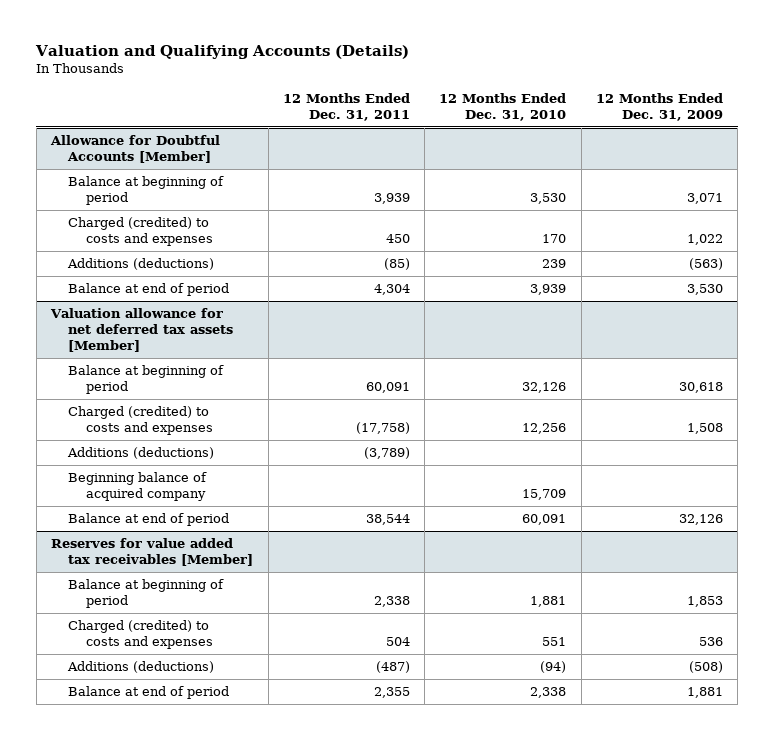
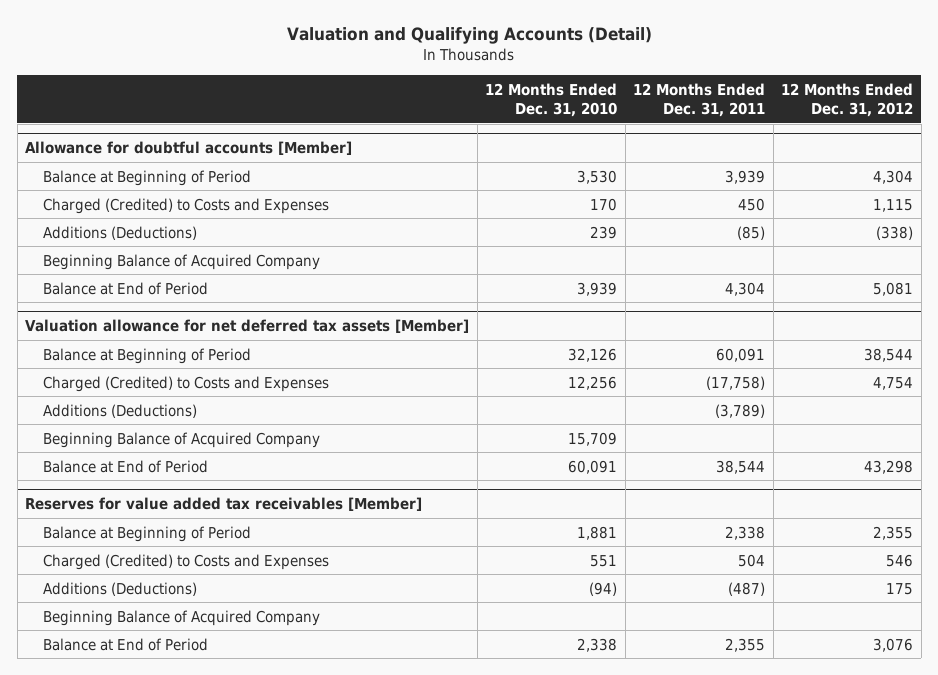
- Valuation and Qualifying Accounts (Details)
+ Valuation and Qualifying Accounts (Detail)
- | 12 Months Ended Dec. 31, 2011 | 12 Months Ended Dec. 31, 2010 | 12 Months Ended Dec. 31, 2009
+ | 12 Months Ended Dec. 31, 2010 | 12 Months Ended Dec. 31, 2011 | 12 Months Ended Dec. 31, 2012
- Allowance for Doubtful Accounts [Member]
- Balance at beginning of period | 3,939 | 3,530 | 3,071
- Charged (credited) to costs and expenses | 450 | 170 | 1,022
- Additions (deductions) | (85) | 239 | (563)
- Balance at end of period | 4,304 | 3,939 | 3,530
+ Allowance for doubtful accounts [Member]
+ Balance at Beginning of Period | 3,530 | 3,939 | 4,304
+ Charged (Credited) to Costs and Expenses | 170 | 450 | 1,115
+ Additions (Deductions) | 239 | (85) | (338)
+ Beginning Balance of Acquired Company
+ Balance at End of Period | 3,939 | 4,304 | 5,081
@ Valuation allowance for net deferred tax assets [Member]
- Balance at beginning of period | 60,091 | 32,126 | 30,618
- Charged (credited) to costs and expenses | (17,758) | 12,256 | 1,508
- Additions (deductions) | (3,789) | |
- Beginning balance of acquired company | | 15,709 |
- Balance at end of period | 38,544 | 60,091 | 32,126
+ Balance at Beginning of Period | 32,126 | 60,091 | 38,544
+ Charged (Credited) to Costs and Expenses | 12,256 | (17,758) | 4,754
+ Additions (Deductions) | | (3,789) |
+ Beginning Balance of Acquired Company | 15,709 | |
+ Balance at End of Period | 60,091 | 38,544 | 43,298
@ Reserves for value added tax receivables [Member]
- Balance at beginning of period | 2,338 | 1,881 | 1,853
- Charged (credited) to costs and expenses | 504 | 551 | 536
- Additions (deductions) | (487) | (94) | (508)
- Balance at end of period | 2,355 | 2,338 | 1,881
+ Balance at Beginning of Period | 1,881 | 2,338 | 2,355
+ Charged (Credited) to Costs and Expenses | 551 | 504 | 546
+ Additions (Deductions) | (94) | (487) | 175
+ Beginning Balance of Acquired Company
+ Balance at End of Period | 2,338 | 2,355 | 3,076

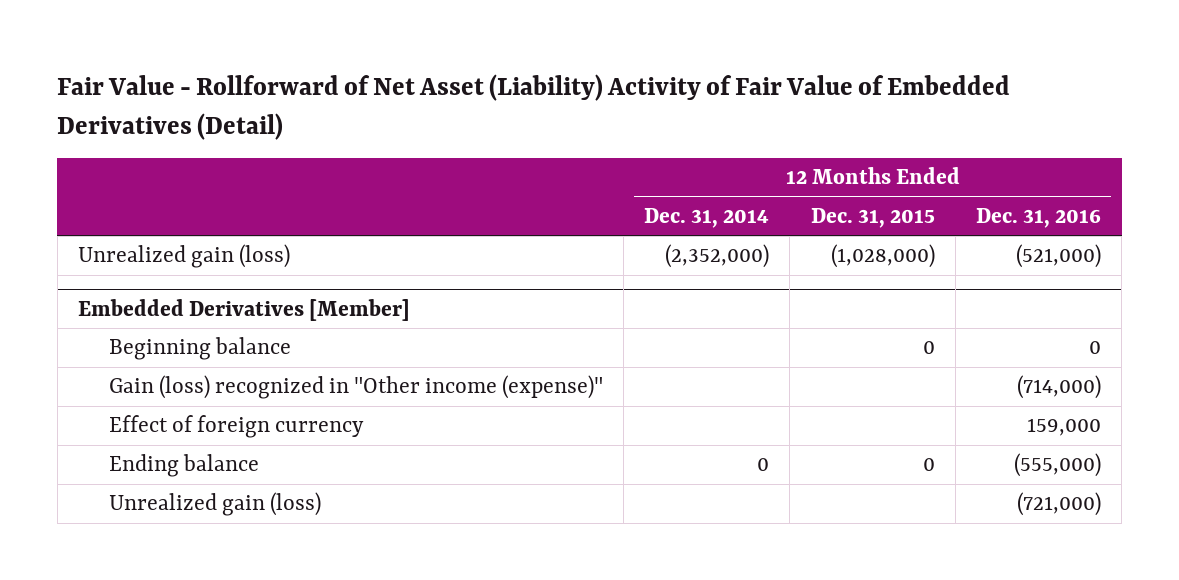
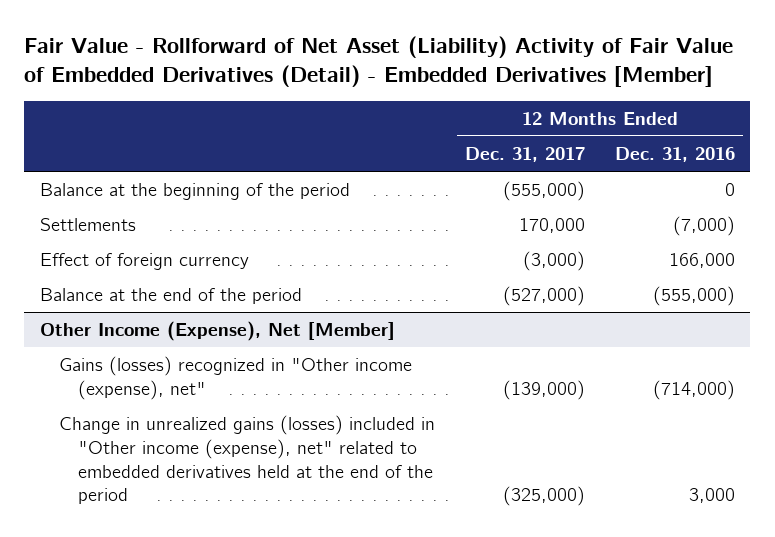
- Fair Value - Rollforward of Net Asset (Liability) Activity of Fair Value of Embedded Derivatives (Detail)
+ Fair Value - Rollforward of Net Asset (Liability) Activity of Fair Value of Embedded Derivatives (Detail) - Embedded Derivatives [Member]
- | 12 Months Ended Dec. 31, 2014 | 12 Months Ended Dec. 31, 2015 | 12 Months Ended Dec. 31, 2016
+ | 12 Months Ended Dec. 31, 2017 | 12 Months Ended Dec. 31, 2016
- Unrealized gain (loss) | (2,352,000) | (1,028,000) | (521,000)
- Embedded Derivatives [Member]
- Beginning balance | | 0 | 0
- Gain (loss) recognized in "Other income (expense)" | | | (714,000)
- Effect of foreign currency | | | 159,000
- Ending balance | 0 | 0 | (555,000)
- Unrealized gain (loss) | | | (721,000)
+ Balance at the beginning of the period | (555,000) | 0
+ Settlements | 170,000 | (7,000)
+ Effect of foreign currency | (3,000) | 166,000
+ Balance at the end of the period | (527,000) | (555,000)
+ Other Income (Expense), Net [Member]
+ Gains (losses) recognized in "Other income (expense), net" | (139,000) | (714,000)
+ Change in unrealized gains (losses) included in "Other income (expense), net" related to embedded derivatives held at the end of the period | (325,000) | 3,000

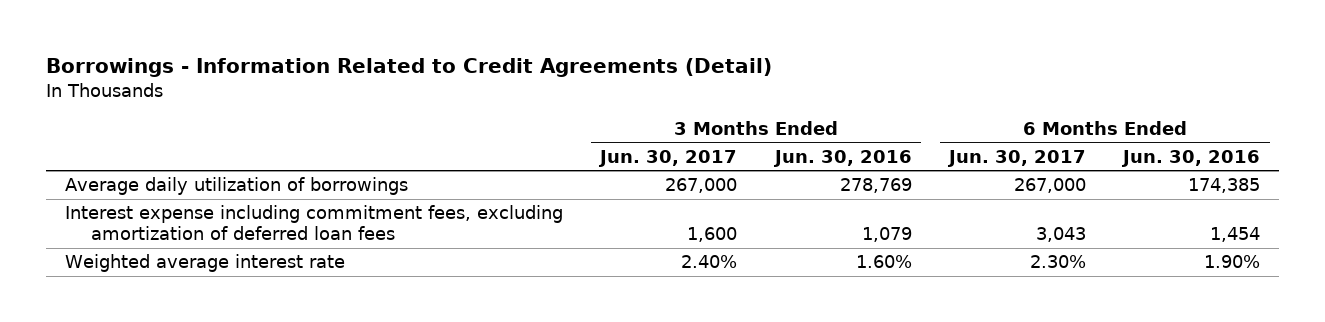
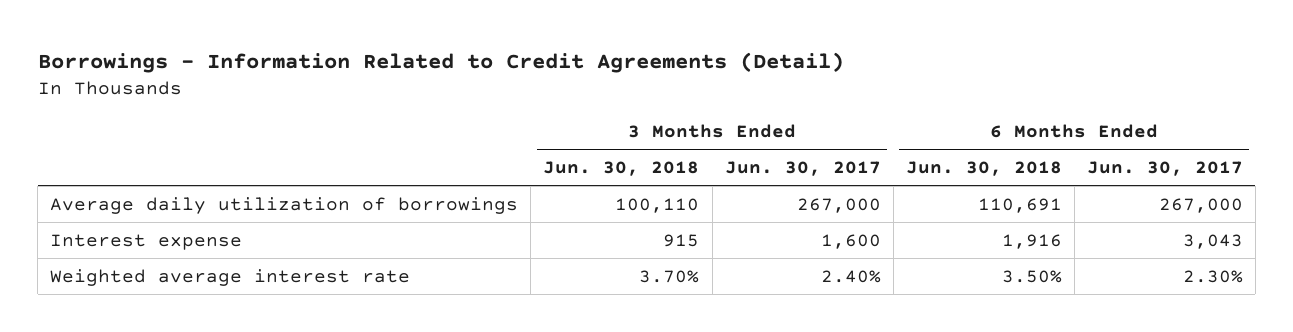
- | 3 Months Ended Jun. 30, 2017 | 3 Months Ended Jun. 30, 2016 | 6 Months Ended Jun. 30, 2017 | 6 Months Ended Jun. 30, 2016
+ | 3 Months Ended Jun. 30, 2018 | 3 Months Ended Jun. 30, 2017 | 6 Months Ended Jun. 30, 2018 | 6 Months Ended Jun. 30, 2017
- Interest expense including commitment fees, excluding amortization of deferred loan fees | 1,600 | 1,079 | 3,043 | 1,454
+ Interest expense | 915 | 1,600 | 1,916 | 3,043

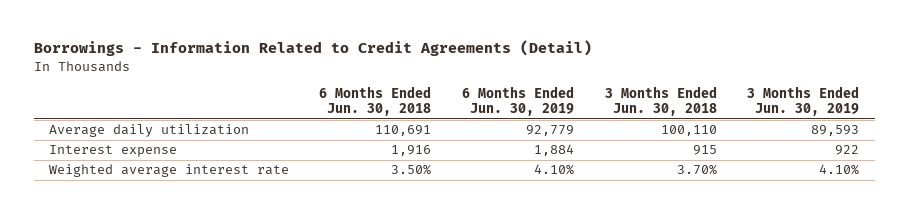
- | 3 Months Ended Jun. 30, 2018 | 3 Months Ended Jun. 30, 2017 | 6 Months Ended Jun. 30, 2018 | 6 Months Ended Jun. 30, 2017
+ | 6 Months Ended Jun. 30, 2018 | 6 Months Ended Jun. 30, 2019 | 3 Months Ended Jun. 30, 2018 | 3 Months Ended Jun. 30, 2019
- Average daily utilization of borrowings | 100,110 | 267,000 | 110,691 | 267,000
+ Average daily utilization | 110,691 | 92,779 | 100,110 | 89,593

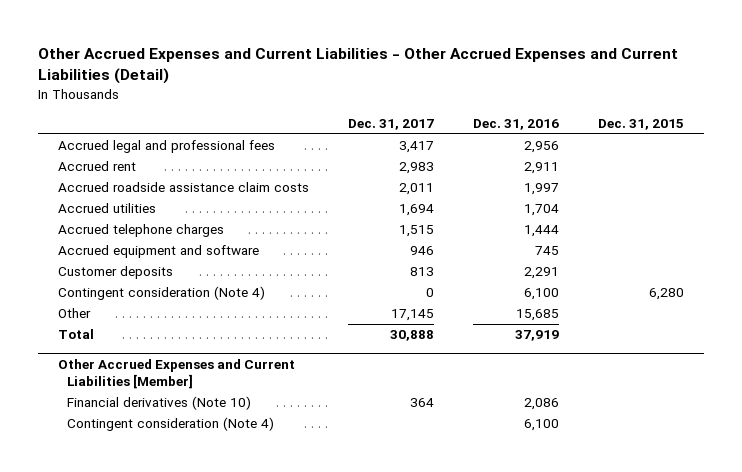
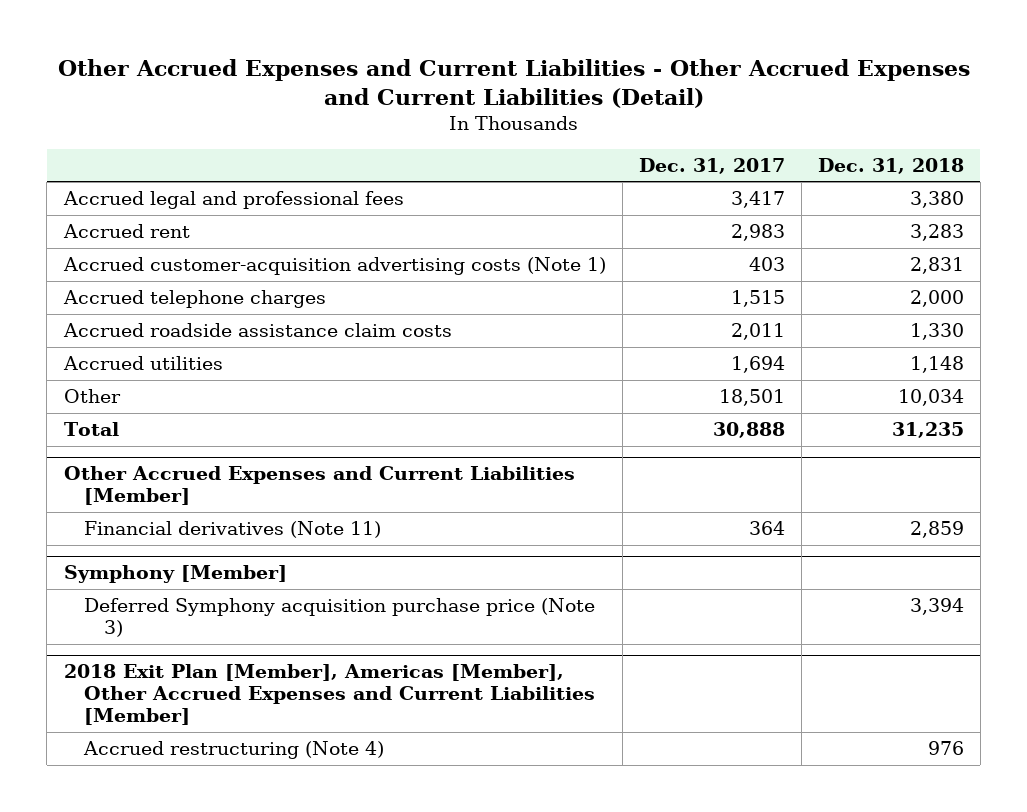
- | Dec. 31, 2017 | Dec. 31, 2016 | Dec. 31, 2015
+ | Dec. 31, 2017 | Dec. 31, 2018
+ Accrued customer-acquisition advertising costs (Note 1) | 403 | 2,831
moved up: Accrued telephone charges | 1,515 | 2,000
- Accrued equipment and software | 946 | 745 |
- Customer deposits | 813 | 2,291 |
- Contingent consideration (Note 4) | 0 | 6,100 | 6,280
- Other | 17,145 | 15,685 |
+ Other | 18,501 | 10,034
@ Other Accrued Expenses and Current Liabilities [Member]
- Financial derivatives (Note 10) | 364 | 2,086 |
- Contingent consideration (Note 4) | | 6,100 |
+ Financial derivatives (Note 11) | 364 | 2,859
+ Symphony [Member]
+ Deferred Symphony acquisition purchase price (Note 3) | | 3,394
+ 2018 Exit Plan [Member], Americas [Member], Other Accrued Expenses and Current Liabilities [Member]
+ Accrued restructuring (Note 4) | | 976

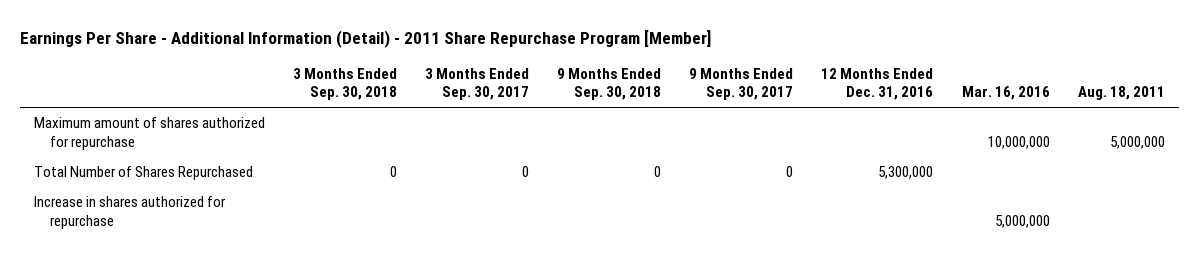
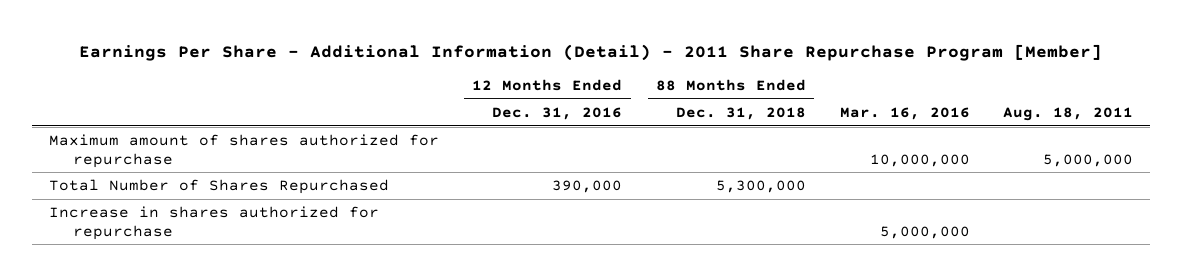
- | 3 Months Ended Sep. 30, 2018 | 3 Months Ended Sep. 30, 2017 | 9 Months Ended Sep. 30, 2018 | 9 Months Ended Sep. 30, 2017 | 12 Months Ended Dec. 31, 2016 | Mar. 16, 2016 | Aug. 18, 2011
+ | 12 Months Ended Dec. 31, 2016 | 88 Months Ended Dec. 31, 2018 | Mar. 16, 2016 | Aug. 18, 2011
- Total Number of Shares Repurchased | 0 | 0 | 0 | 0 | 5,300,000 | |
+ Total Number of Shares Repurchased | 390,000 | 5,300,000 | |

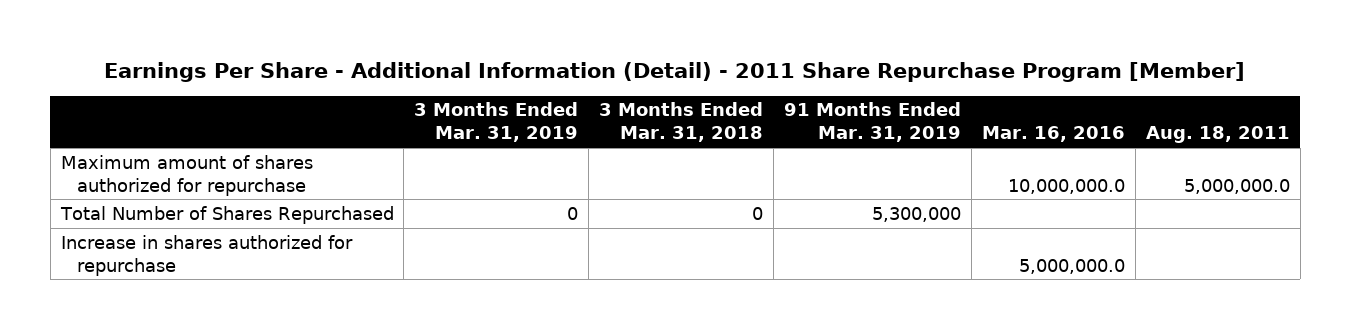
- | 12 Months Ended Dec. 31, 2016 | 88 Months Ended Dec. 31, 2018 | Mar. 16, 2016 | Aug. 18, 2011
+ | 3 Months Ended Mar. 31, 2019 | 3 Months Ended Mar. 31, 2018 | 91 Months Ended Mar. 31, 2019 | Mar. 16, 2016 | Aug. 18, 2011
- Maximum amount of shares authorized for repurchase | | | 10,000,000 | 5,000,000
+ Maximum amount of shares authorized for repurchase | | | | 10,000,000.0 | 5,000,000.0
- Increase in shares authorized for repurchase | | | 5,000,000 |
+ Increase in shares authorized for repurchase | | | | 5,000,000.0 |

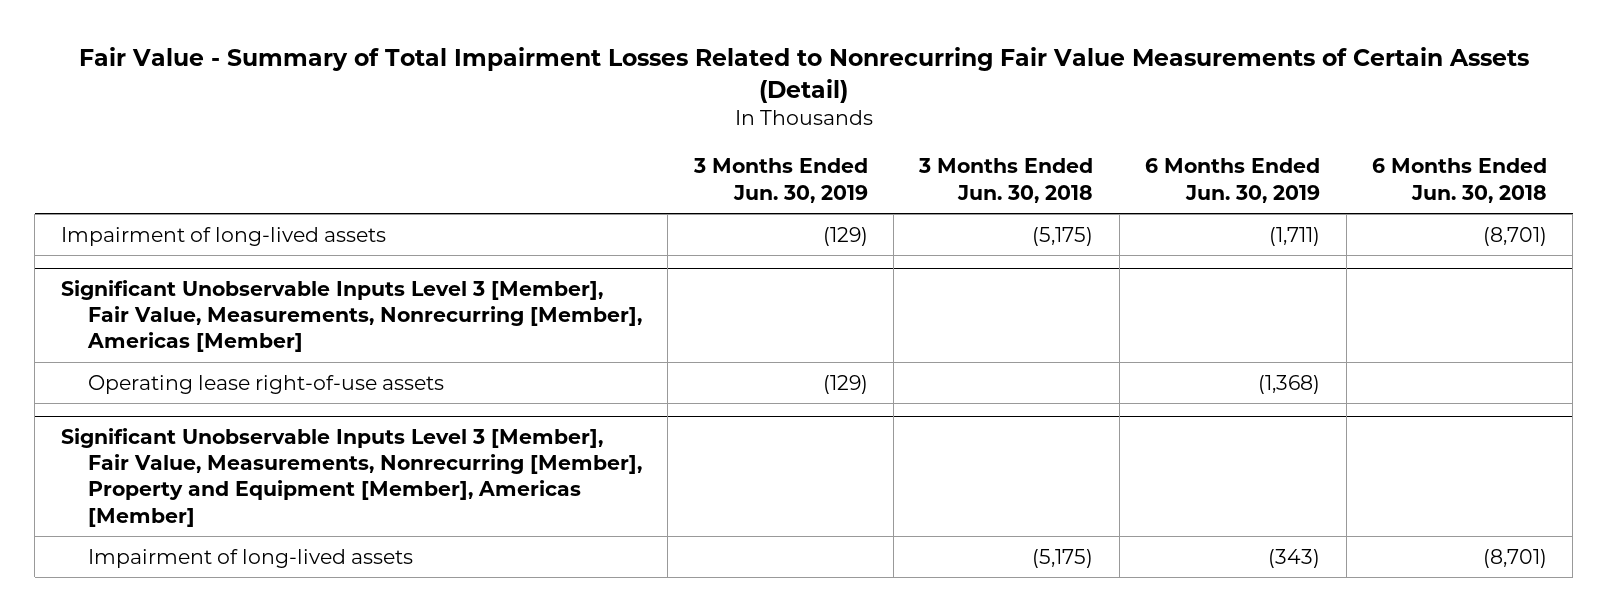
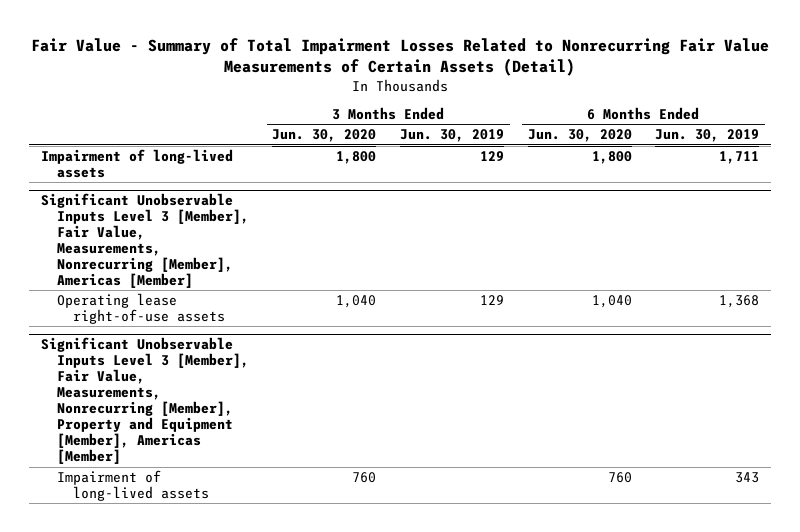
- | 3 Months Ended Jun. 30, 2019 | 3 Months Ended Jun. 30, 2018 | 6 Months Ended Jun. 30, 2019 | 6 Months Ended Jun. 30, 2018
+ | 3 Months Ended Jun. 30, 2020 | 3 Months Ended Jun. 30, 2019 | 6 Months Ended Jun. 30, 2020 | 6 Months Ended Jun. 30, 2019
- Impairment of long-lived assets | (129) | (5,175) | (1,711) | (8,701)
+ Impairment of long-lived assets | 1,800 | 129 | 1,800 | 1,711
@ Significant Unobservable Inputs Level 3 [Member], Fair Value, Measurements, Nonrecurring [Member], Americas [Member]
- Operating lease right-of-use assets | (129) | | (1,368) |
+ Operating lease right-of-use assets | 1,040 | 129 | 1,040 | 1,368
@ Significant Unobservable Inputs Level 3 [Member], Fair Value, Measurements, Nonrecurring [Member], Property and Equipment [Member], Americas [Member]
- Impairment of long-lived assets | | (5,175) | (343) | (8,701)
+ Impairment of long-lived assets | 760 | | 760 | 343

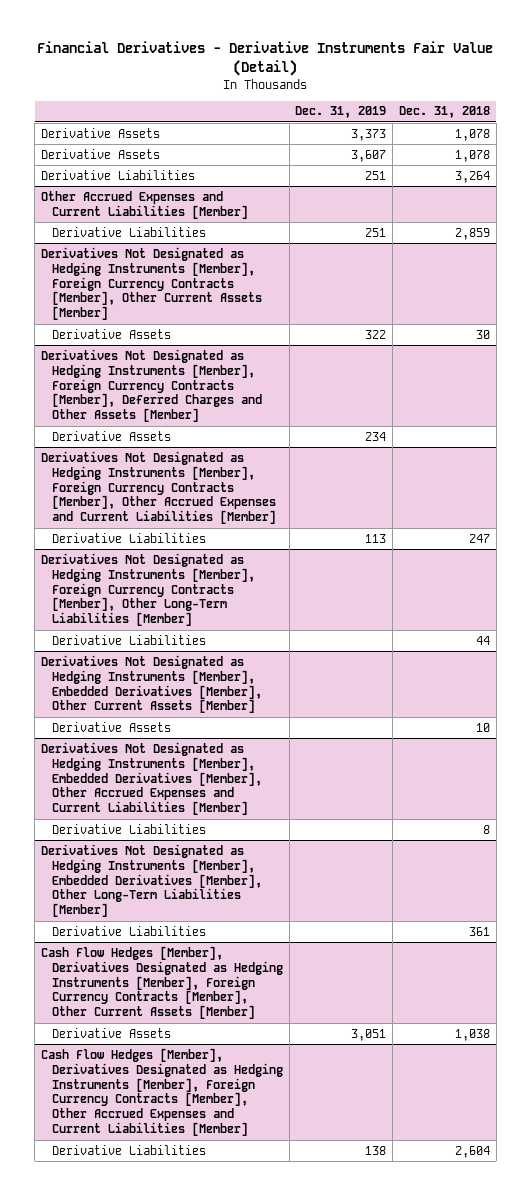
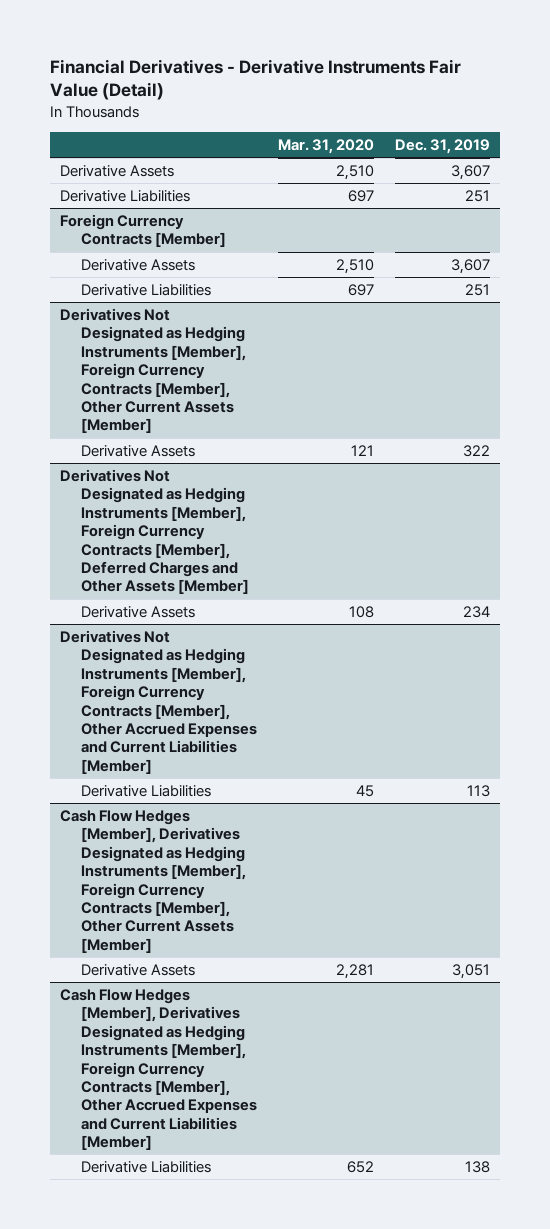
- | Dec. 31, 2019 | Dec. 31, 2018
+ | Mar. 31, 2020 | Dec. 31, 2019
- Derivative Assets | 3,373 | 1,078
- Other Accrued Expenses and Current Liabilities [Member]
+ Foreign Currency Contracts [Member]
+ Derivative Assets | 2,510 | 3,607
- Derivatives Not Designated as Hedging Instruments [Member], Foreign Currency Contracts [Member], Other Long-Term Liabilities [Member]
- Derivative Liabilities | | 44
- Derivatives Not Designated as Hedging Instruments [Member], Embedded Derivatives [Member], Other Current Assets [Member]
- Derivative Assets | | 10
- Derivatives Not Designated as Hedging Instruments [Member], Embedded Derivatives [Member], Other Accrued Expenses and Current Liabilities [Member]
- Derivative Liabilities | | 8
- Derivatives Not Designated as Hedging Instruments [Member], Embedded Derivatives [Member], Other Long-Term Liabilities [Member]
- Derivative Liabilities | | 361

